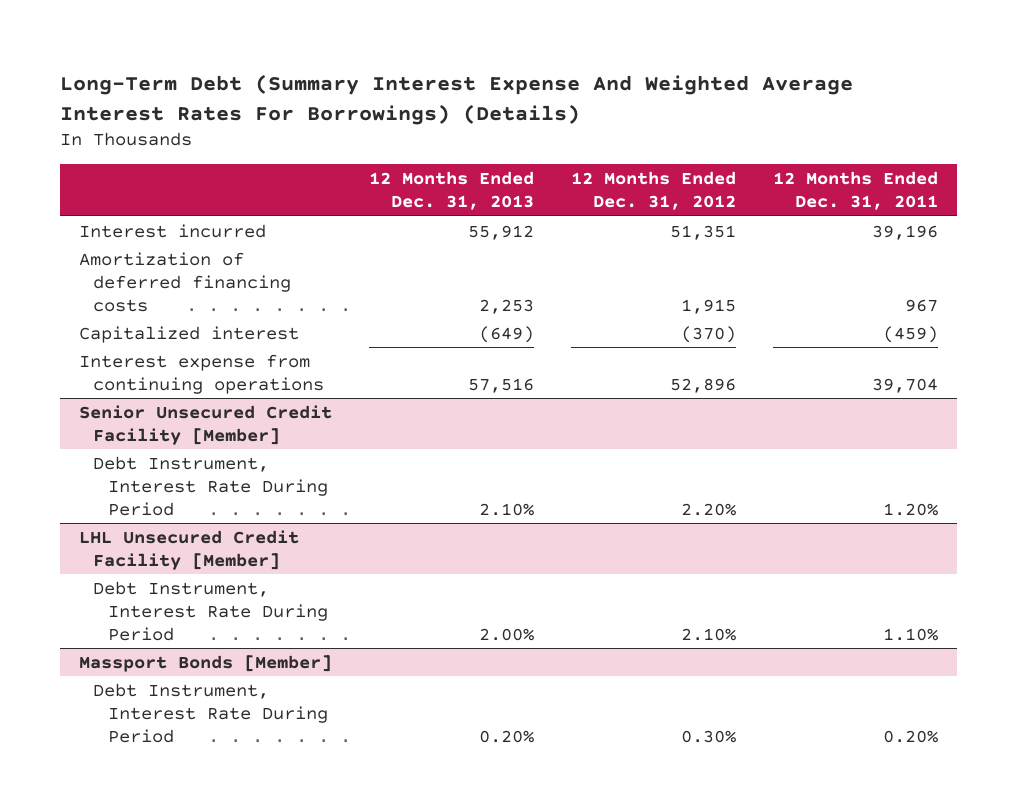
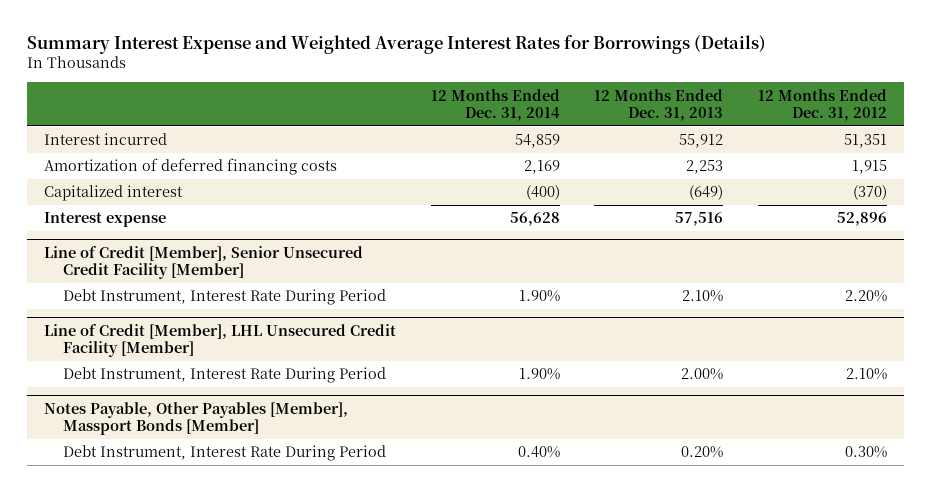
- Long-Term Debt (Summary Interest Expense And Weighted Average Interest Rates For Borrowings) (Details)
+ Summary Interest Expense and Weighted Average Interest Rates for Borrowings (Details)
- | 12 Months Ended Dec. 31, 2013 | 12 Months Ended Dec. 31, 2012 | 12 Months Ended Dec. 31, 2011
+ | 12 Months Ended Dec. 31, 2014 | 12 Months Ended Dec. 31, 2013 | 12 Months Ended Dec. 31, 2012
- Interest expense from continuing operations | 57,516 | 52,896 | 39,704
- Senior Unsecured Credit Facility [Member]
+ Interest expense | 56,628 | 57,516 | 52,896
+ Line of Credit [Member], Senior Unsecured Credit Facility [Member]
- LHL Unsecured Credit Facility [Member]
+ Line of Credit [Member], LHL Unsecured Credit Facility [Member]
- Massport Bonds [Member]
+ Notes Payable, Other Payables [Member], Massport Bonds [Member]

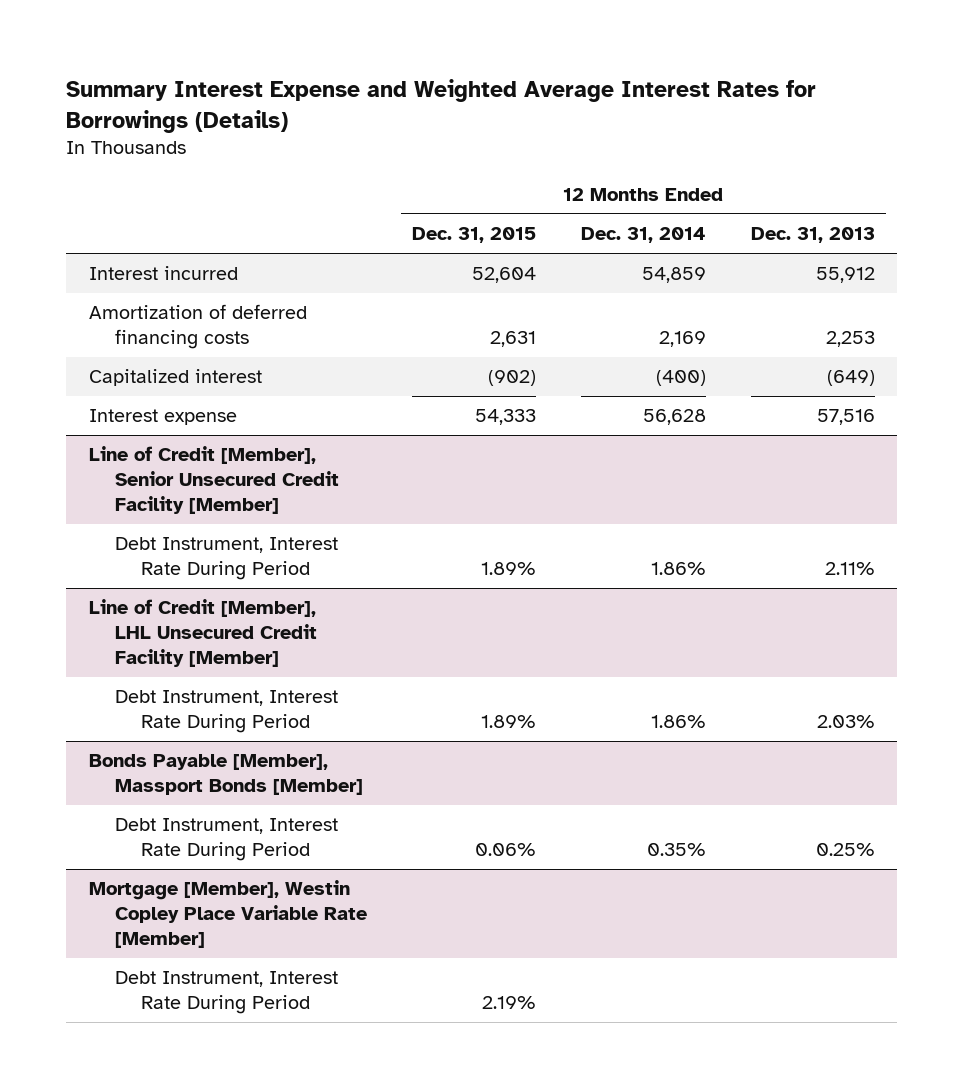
- | 12 Months Ended Dec. 31, 2014 | 12 Months Ended Dec. 31, 2013 | 12 Months Ended Dec. 31, 2012
+ | 12 Months Ended Dec. 31, 2015 | 12 Months Ended Dec. 31, 2014 | 12 Months Ended Dec. 31, 2013
@ Line of Credit [Member], Senior Unsecured Credit Facility [Member]
- Debt Instrument, Interest Rate During Period | 1.90% | 2.10% | 2.20%
+ Debt Instrument, Interest Rate During Period | 1.89% | 1.86% | 2.11%
@ Line of Credit [Member], LHL Unsecured Credit Facility [Member]
- Debt Instrument, Interest Rate During Period | 1.90% | 2.00% | 2.10%
- Notes Payable, Other Payables [Member], Massport Bonds [Member]
- Debt Instrument, Interest Rate During Period | 0.40% | 0.20% | 0.30%
@ Line of Credit [Member], LHL Unsecured Credit Facility [Member]
+ Debt Instrument, Interest Rate During Period | 1.89% | 1.86% | 2.03%
+ Bonds Payable [Member], Massport Bonds [Member]
+ Debt Instrument, Interest Rate During Period | 0.06% | 0.35% | 0.25%
+ Mortgage [Member], Westin Copley Place Variable Rate [Member]
+ Debt Instrument, Interest Rate During Period | 2.19% | |

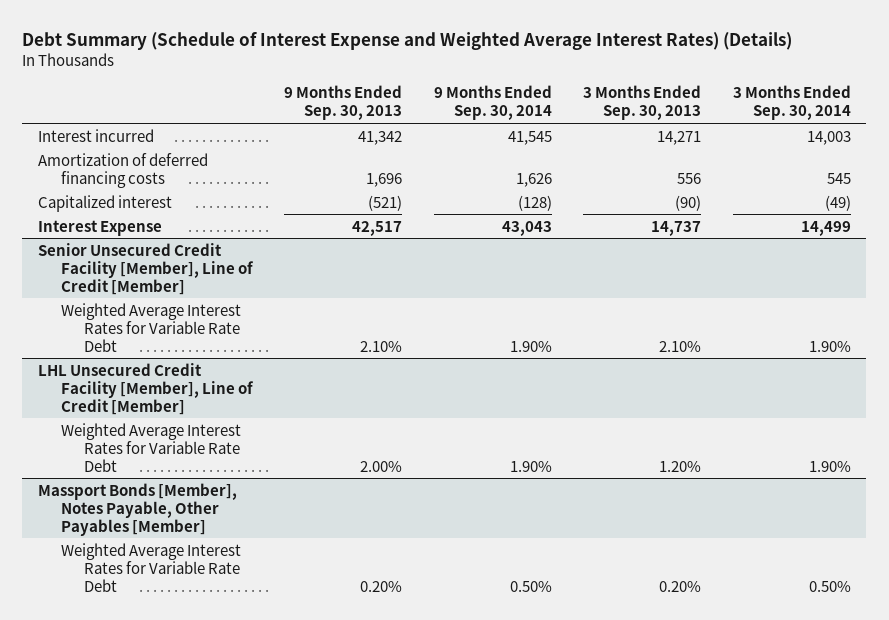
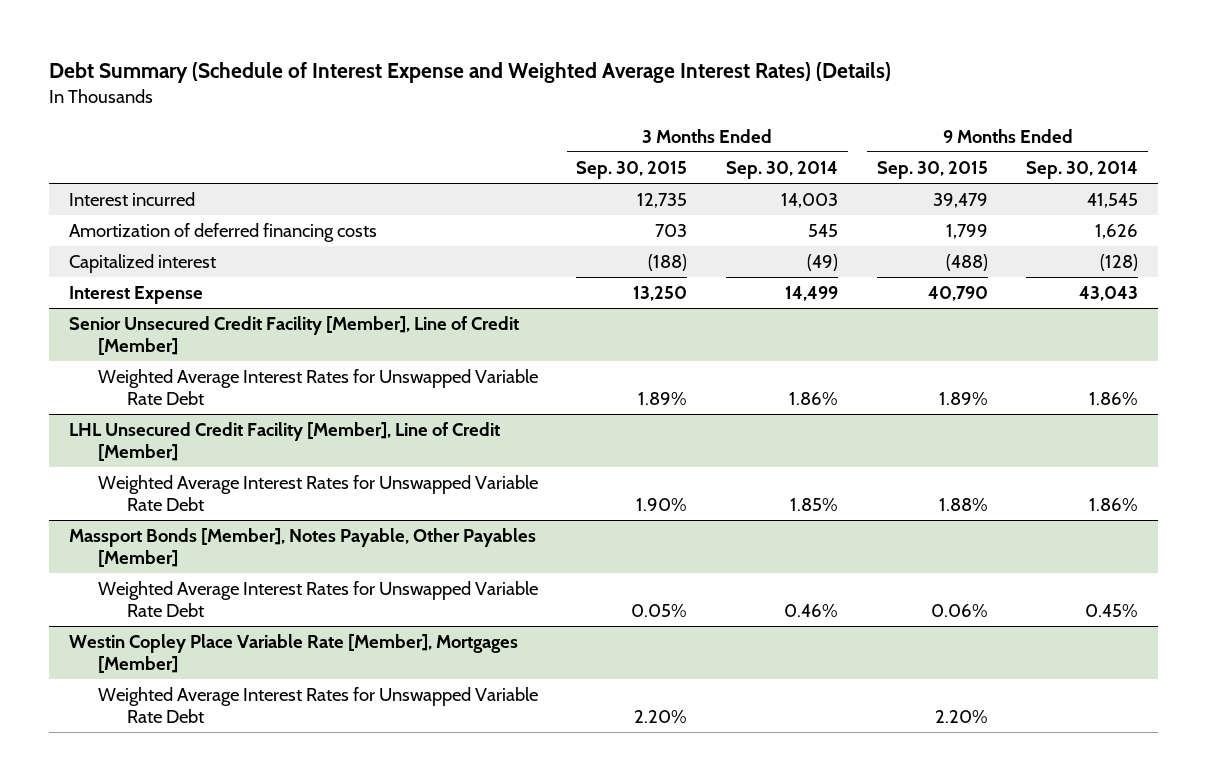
- | 9 Months Ended Sep. 30, 2013 | 9 Months Ended Sep. 30, 2014 | 3 Months Ended Sep. 30, 2013 | 3 Months Ended Sep. 30, 2014
+ | 3 Months Ended Sep. 30, 2015 | 3 Months Ended Sep. 30, 2014 | 9 Months Ended Sep. 30, 2015 | 9 Months Ended Sep. 30, 2014
@ Senior Unsecured Credit Facility [Member], Line of Credit [Member]
- Weighted Average Interest Rates for Variable Rate Debt | 2.10% | 1.90% | 2.10% | 1.90%
+ Weighted Average Interest Rates for Unswapped Variable Rate Debt | 1.89% | 1.86% | 1.89% | 1.86%
@ LHL Unsecured Credit Facility [Member], Line of Credit [Member]
- Weighted Average Interest Rates for Variable Rate Debt | 2.00% | 1.90% | 1.20% | 1.90%
+ Weighted Average Interest Rates for Unswapped Variable Rate Debt | 1.90% | 1.85% | 1.88% | 1.86%
@ Massport Bonds [Member], Notes Payable, Other Payables [Member]
- Weighted Average Interest Rates for Variable Rate Debt | 0.20% | 0.50% | 0.20% | 0.50%
+ Weighted Average Interest Rates for Unswapped Variable Rate Debt | 0.05% | 0.46% | 0.06% | 0.45%
+ Westin Copley Place Variable Rate [Member], Mortgages [Member]
+ Weighted Average Interest Rates for Unswapped Variable Rate Debt | 2.20% | | 2.20% |

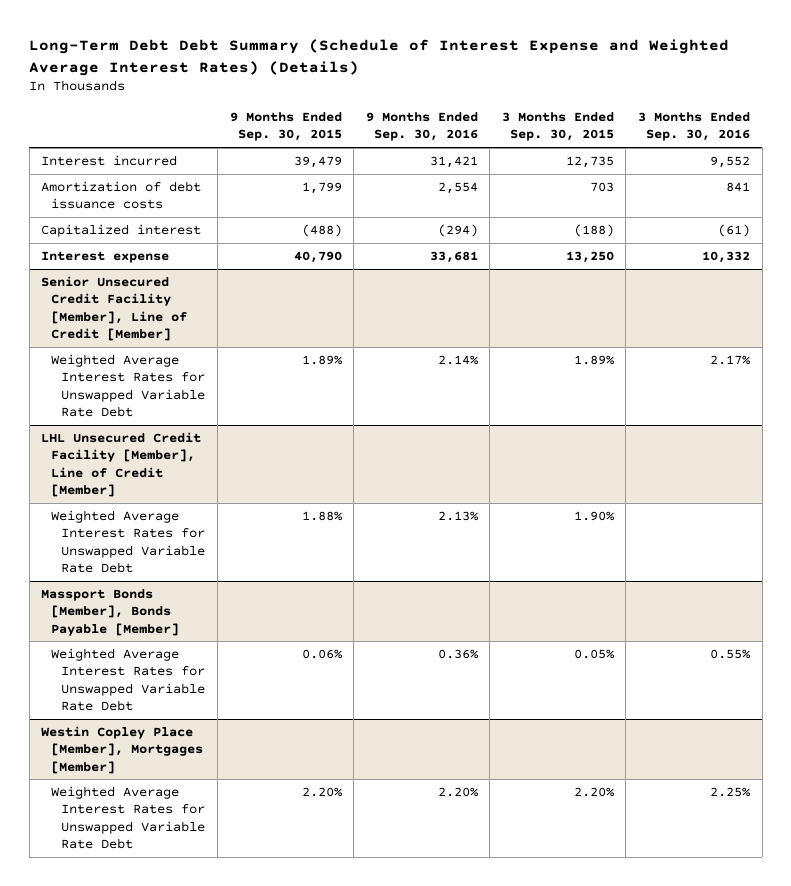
- Debt Summary (Schedule of Interest Expense and Weighted Average Interest Rates) (Details)
+ Long-Term Debt Debt Summary (Schedule of Interest Expense and Weighted Average Interest Rates) (Details)
- | 3 Months Ended Sep. 30, 2015 | 3 Months Ended Sep. 30, 2014 | 9 Months Ended Sep. 30, 2015 | 9 Months Ended Sep. 30, 2014
+ | 9 Months Ended Sep. 30, 2015 | 9 Months Ended Sep. 30, 2016 | 3 Months Ended Sep. 30, 2015 | 3 Months Ended Sep. 30, 2016
- Amortization of deferred financing costs | 703 | 545 | 1,799 | 1,626
+ Amortization of debt issuance costs | 1,799 | 2,554 | 703 | 841
- Interest Expense | 13,250 | 14,499 | 40,790 | 43,043
+ Interest expense | 40,790 | 33,681 | 13,250 | 10,332
- Massport Bonds [Member], Notes Payable, Other Payables [Member]
+ Massport Bonds [Member], Bonds Payable [Member]
- Westin Copley Place Variable Rate [Member], Mortgages [Member]
+ Westin Copley Place [Member], Mortgages [Member]

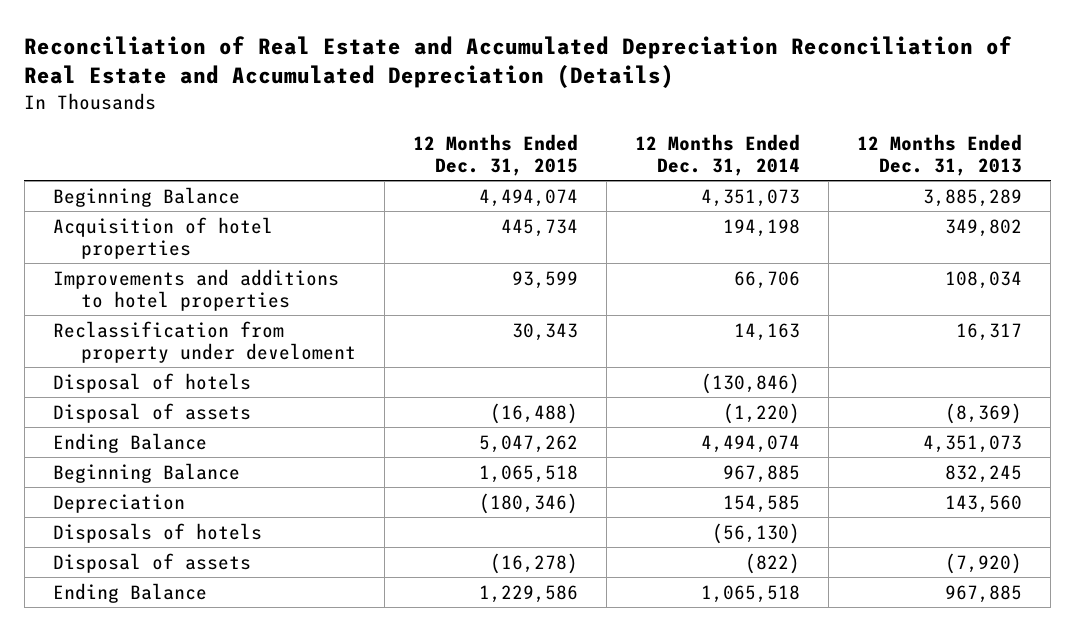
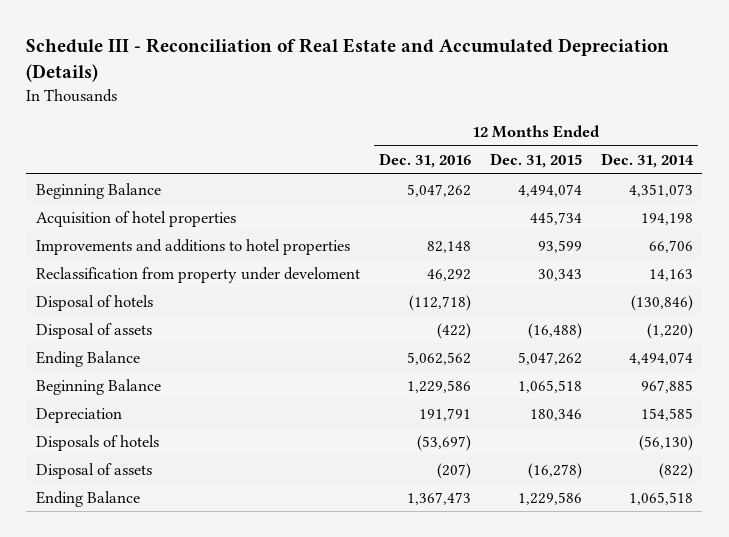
- Reconciliation of Real Estate and Accumulated Depreciation Reconciliation of Real Estate and Accumulated Depreciation (Details)
+ Schedule III - Reconciliation of Real Estate and Accumulated Depreciation (Details)
- | 12 Months Ended Dec. 31, 2015 | 12 Months Ended Dec. 31, 2014 | 12 Months Ended Dec. 31, 2013
+ | 12 Months Ended Dec. 31, 2016 | 12 Months Ended Dec. 31, 2015 | 12 Months Ended Dec. 31, 2014
- Depreciation | (180,346) | 154,585 | 143,560
+ Depreciation | 191,791 | 180,346 | 154,585

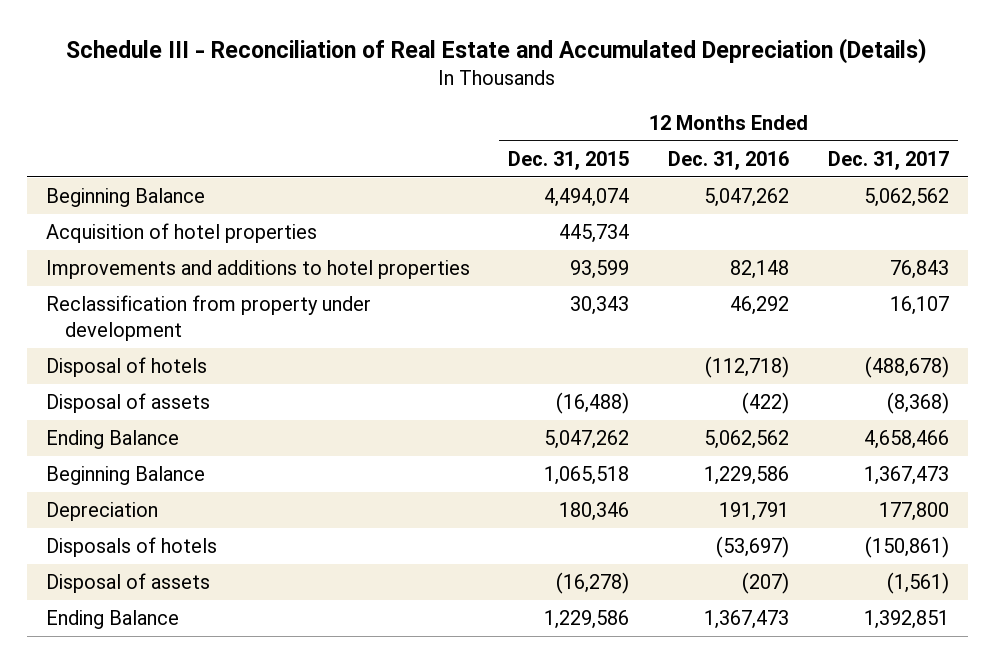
- | 12 Months Ended Dec. 31, 2016 | 12 Months Ended Dec. 31, 2015 | 12 Months Ended Dec. 31, 2014
+ | 12 Months Ended Dec. 31, 2015 | 12 Months Ended Dec. 31, 2016 | 12 Months Ended Dec. 31, 2017
- Reclassification from property under develoment | 46,292 | 30,343 | 14,163
+ Reclassification from property under development | 30,343 | 46,292 | 16,107

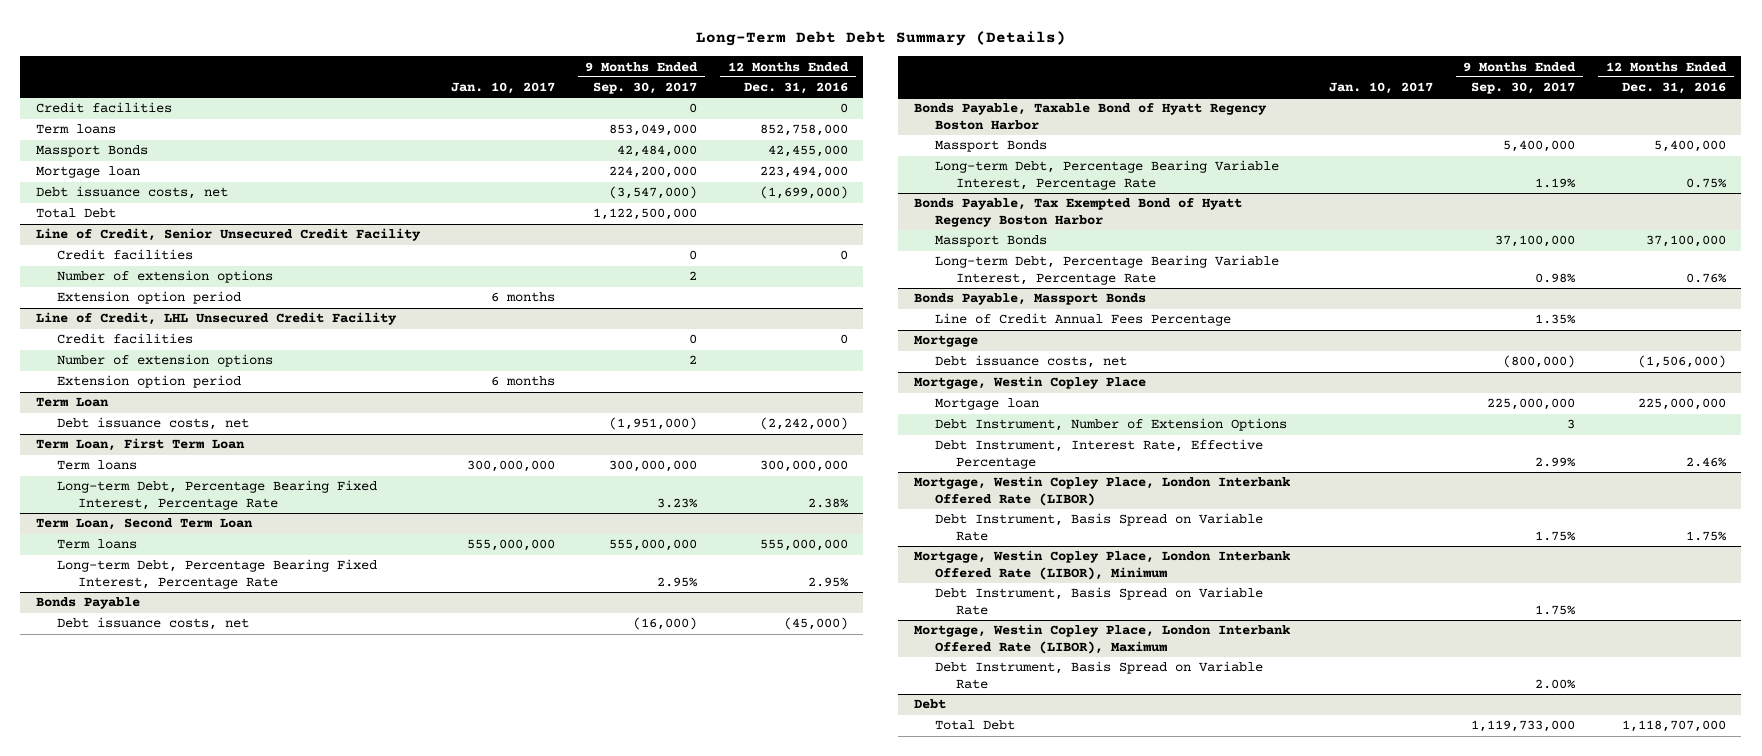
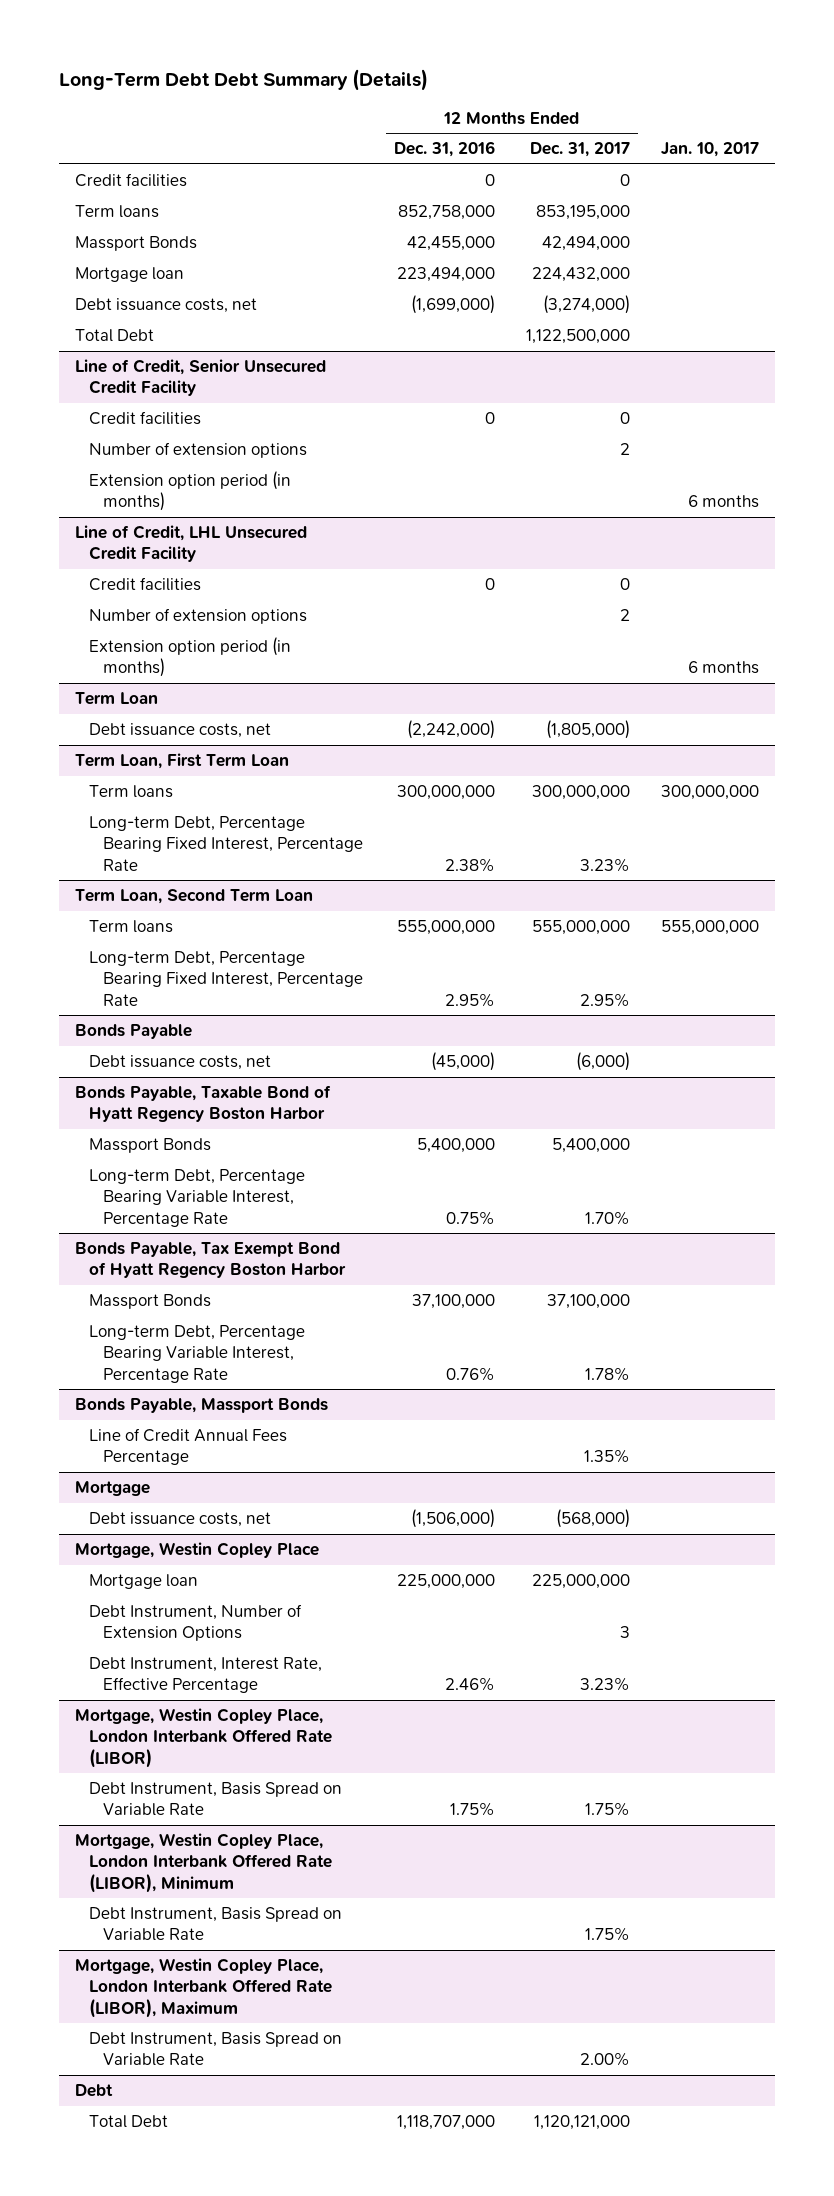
- | Jan. 10, 2017 | 9 Months Ended Sep. 30, 2017 | 12 Months Ended Dec. 31, 2016
+ | 12 Months Ended Dec. 31, 2016 | 12 Months Ended Dec. 31, 2017 | Jan. 10, 2017
@ Line of Credit, Senior Unsecured Credit Facility
- Extension option period | 6 months | |
+ Extension option period (in months) | | | 6 months
@ Line of Credit, LHL Unsecured Credit Facility
- Extension option period | 6 months | |
+ Extension option period (in months) | | | 6 months
- Bonds Payable, Tax Exempted Bond of Hyatt Regency Boston Harbor
+ Bonds Payable, Tax Exempt Bond of Hyatt Regency Boston Harbor

